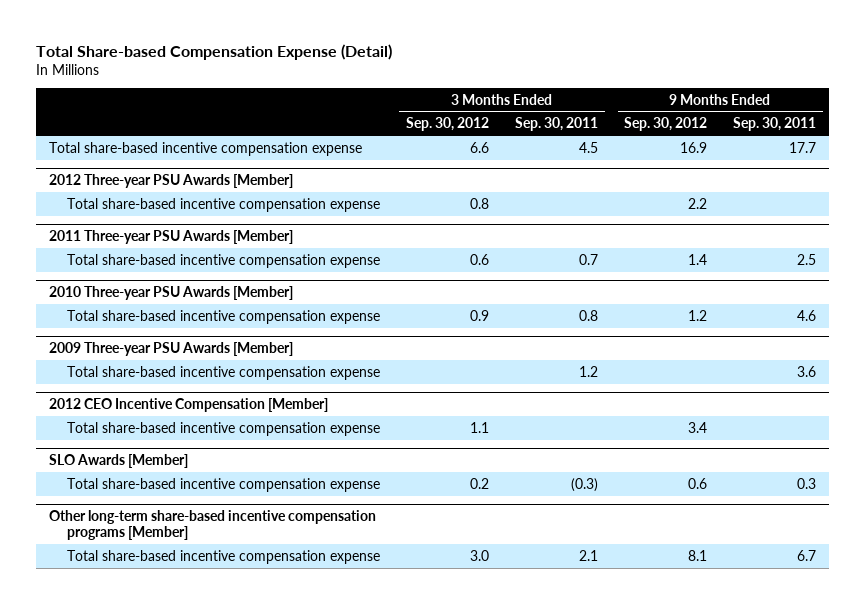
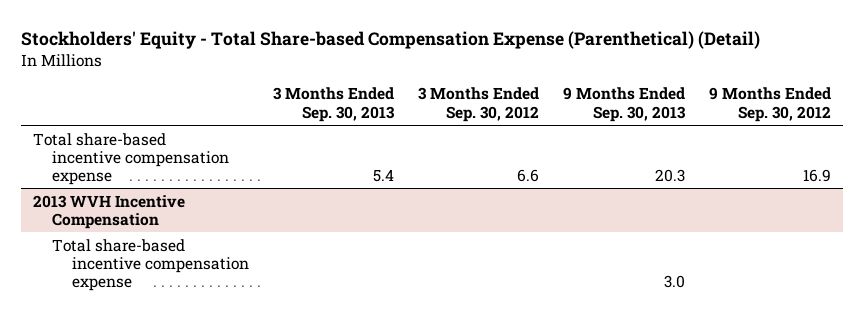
- Total Share-based Compensation Expense (Detail)
+ Stockholders' Equity - Total Share-based Compensation Expense (Parenthetical) (Detail)
- | 3 Months Ended Sep. 30, 2012 | 3 Months Ended Sep. 30, 2011 | 9 Months Ended Sep. 30, 2012 | 9 Months Ended Sep. 30, 2011
+ | 3 Months Ended Sep. 30, 2013 | 3 Months Ended Sep. 30, 2012 | 9 Months Ended Sep. 30, 2013 | 9 Months Ended Sep. 30, 2012
- 2012 Three-year PSU Awards [Member]
- Total share-based incentive compensation expense | 0.8 | | 2.2 |
- 2011 Three-year PSU Awards [Member]
- Total share-based incentive compensation expense | 0.6 | 0.7 | 1.4 | 2.5
- 2010 Three-year PSU Awards [Member]
- Total share-based incentive compensation expense | 0.9 | 0.8 | 1.2 | 4.6
- 2009 Three-year PSU Awards [Member]
- Total share-based incentive compensation expense | | 1.2 | | 3.6
- 2012 CEO Incentive Compensation [Member]
- Total share-based incentive compensation expense | 1.1 | | 3.4 |
- SLO Awards [Member]
- Total share-based incentive compensation expense | 0.2 | (0.3) | 0.6 | 0.3
- Other long-term share-based incentive compensation programs [Member]
- Total share-based incentive compensation expense | 3.0 | 2.1 | 8.1 | 6.7
+ 2013 WVH Incentive Compensation
+ Total share-based incentive compensation expense | | | 3.0 |

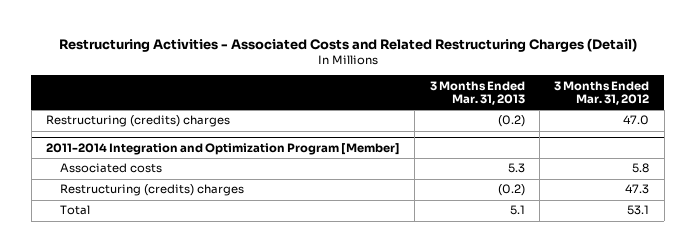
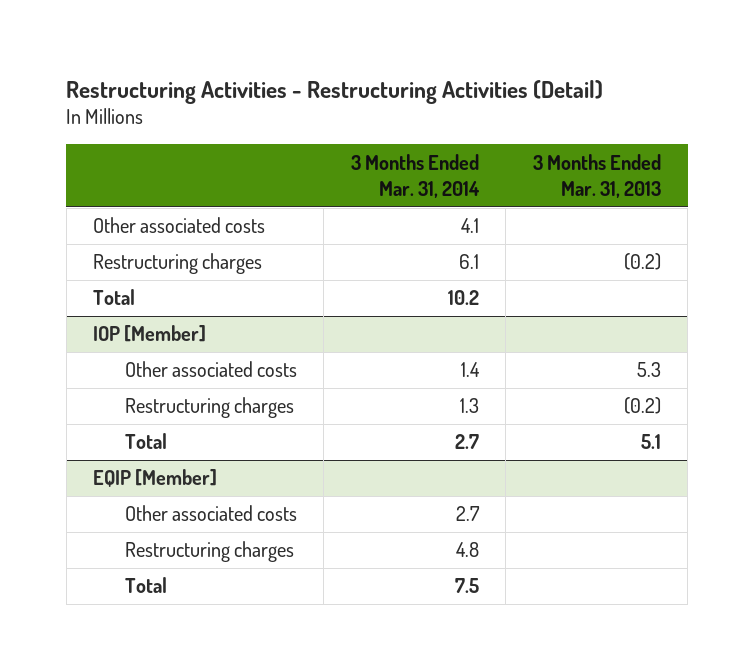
- Restructuring Activities - Associated Costs and Related Restructuring Charges (Detail)
+ Restructuring Activities - Restructuring Activities (Detail)
- | 3 Months Ended Mar. 31, 2013 | 3 Months Ended Mar. 31, 2012
+ | 3 Months Ended Mar. 31, 2014 | 3 Months Ended Mar. 31, 2013
- Restructuring (credits) charges | (0.2) | 47.0
- 2011-2014 Integration and Optimization Program [Member]
- Associated costs | 5.3 | 5.8
- Restructuring (credits) charges | (0.2) | 47.3
+ Other associated costs | 4.1 |
+ Restructuring charges | 6.1 | (0.2)
+ Total | 10.2 |
+ IOP [Member]
+ Other associated costs | 1.4 | 5.3
+ Restructuring charges | 1.3 | (0.2)
+ EQIP [Member]
+ Other associated costs | 2.7 |
+ Restructuring charges | 4.8 |
+ Total | 7.5 |

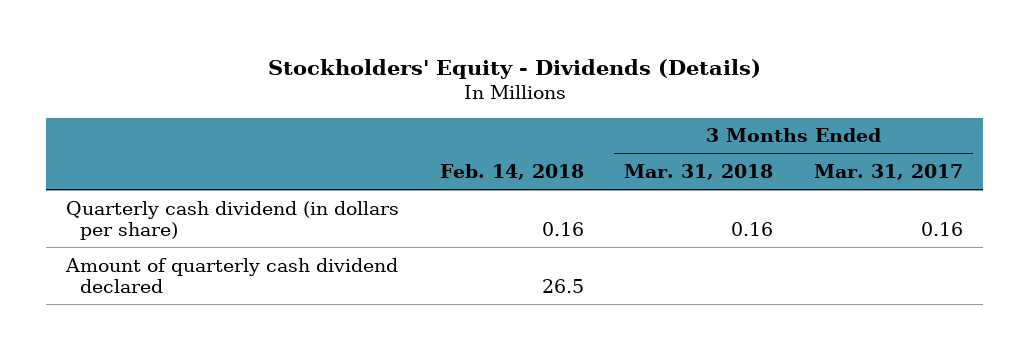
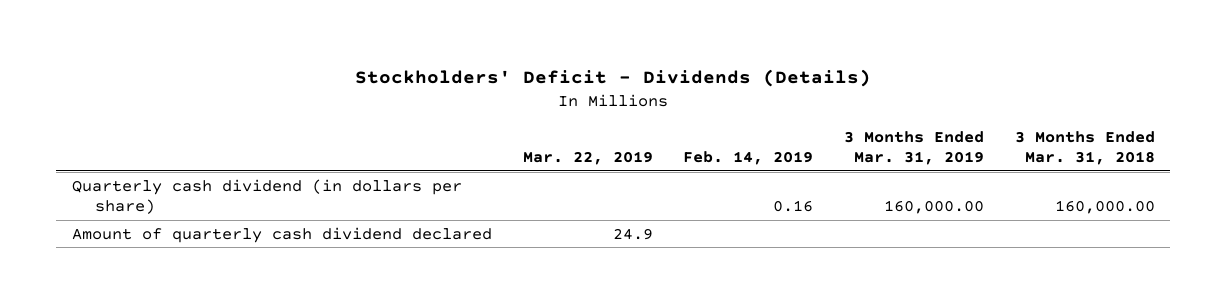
- Stockholders' Equity - Dividends (Details)
+ Stockholders' Deficit - Dividends (Details)
- | Feb. 14, 2018 | 3 Months Ended Mar. 31, 2018 | 3 Months Ended Mar. 31, 2017
+ | Mar. 22, 2019 | Feb. 14, 2019 | 3 Months Ended Mar. 31, 2019 | 3 Months Ended Mar. 31, 2018
- Quarterly cash dividend (in dollars per share) | 0.16 | 0.16 | 0.16
+ Quarterly cash dividend (in dollars per share) | | 0.16 | 160,000.00 | 160,000.00

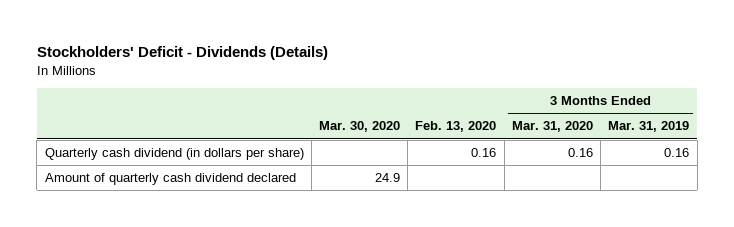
- | Mar. 22, 2019 | Feb. 14, 2019 | 3 Months Ended Mar. 31, 2019 | 3 Months Ended Mar. 31, 2018
+ | Mar. 30, 2020 | Feb. 13, 2020 | 3 Months Ended Mar. 31, 2020 | 3 Months Ended Mar. 31, 2019
- Quarterly cash dividend (in dollars per share) | | 0.16 | 160,000.00 | 160,000.00
+ Quarterly cash dividend (in dollars per share) | | 0.16 | 0.16 | 0.16

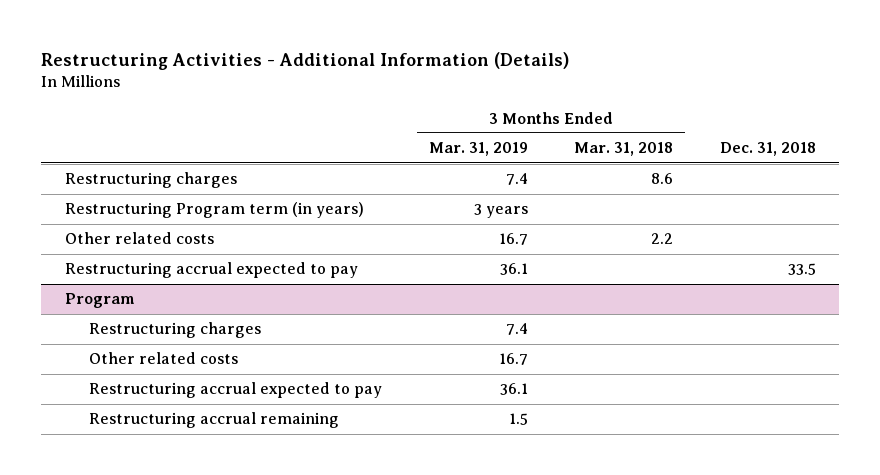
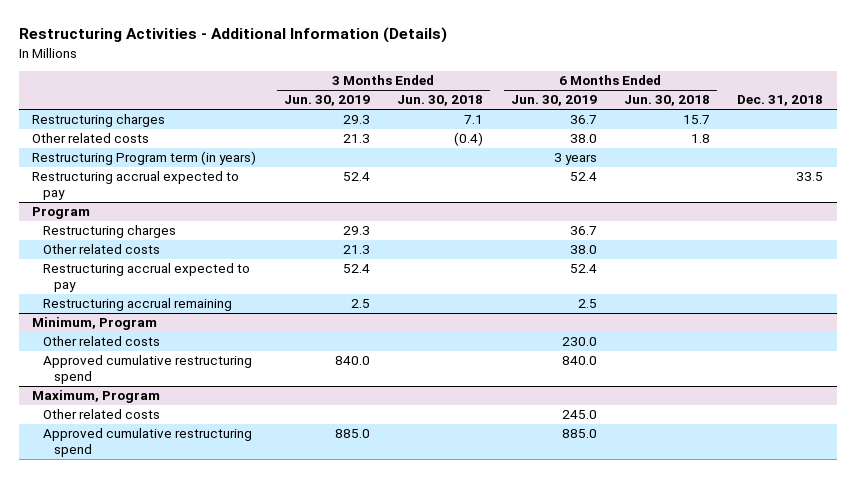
- | 3 Months Ended Mar. 31, 2019 | 3 Months Ended Mar. 31, 2018 | Dec. 31, 2018
+ | 3 Months Ended Jun. 30, 2019 | 3 Months Ended Jun. 30, 2018 | 6 Months Ended Jun. 30, 2019 | 6 Months Ended Jun. 30, 2018 | Dec. 31, 2018
moved down: Restructuring Program term (in years) | | | 3 years | |
+ Minimum, Program
+ Other related costs | | | 230.0 | |
+ Approved cumulative restructuring spend | 840.0 | | 840.0 | |
+ Maximum, Program
+ Other related costs | | | 245.0 | |
+ Approved cumulative restructuring spend | 885.0 | | 885.0 | |

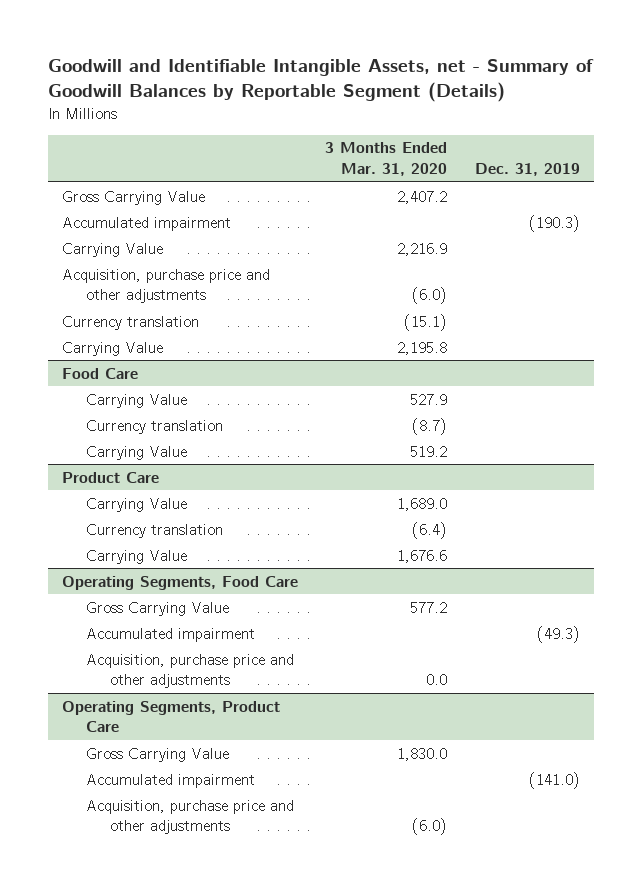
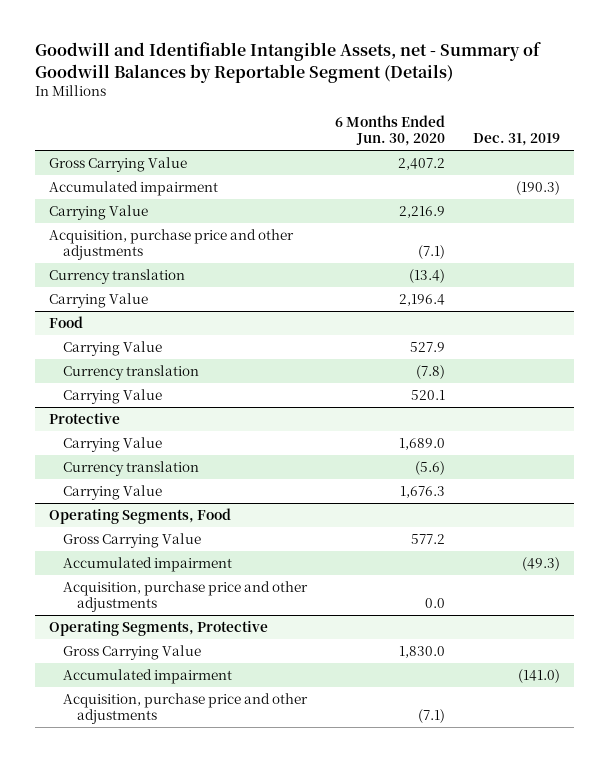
- | 3 Months Ended Mar. 31, 2020 | Dec. 31, 2019
+ | 6 Months Ended Jun. 30, 2020 | Dec. 31, 2019
- Food Care
+ Food
- Product Care
+ Protective
- Operating Segments, Food Care
+ Operating Segments, Food
- Operating Segments, Product Care
+ Operating Segments, Protective

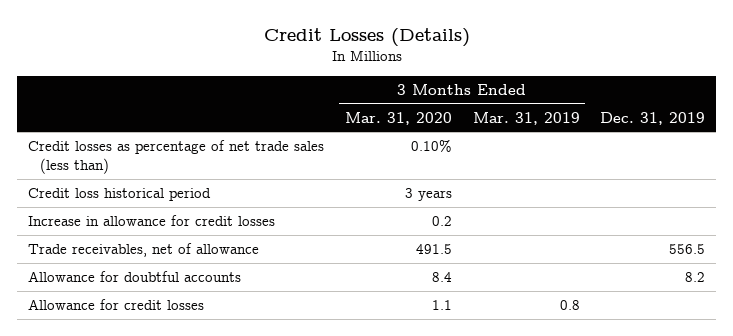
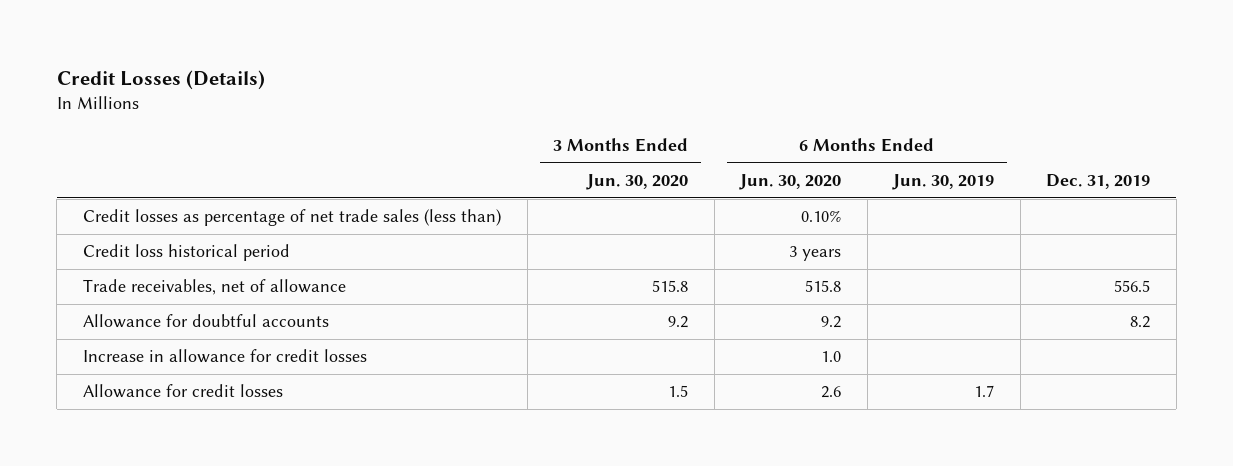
- | 3 Months Ended Mar. 31, 2020 | 3 Months Ended Mar. 31, 2019 | Dec. 31, 2019
+ | 3 Months Ended Jun. 30, 2020 | 6 Months Ended Jun. 30, 2020 | 6 Months Ended Jun. 30, 2019 | Dec. 31, 2019
moved down: Increase in allowance for credit losses | | 1.0 | |

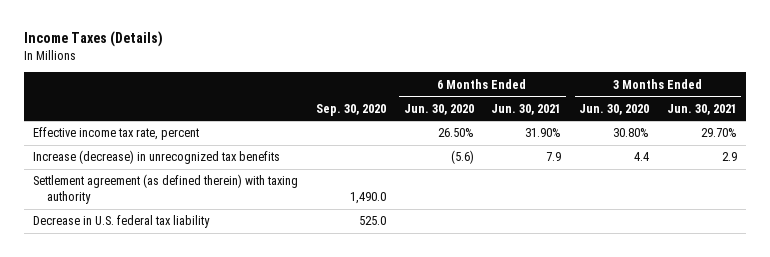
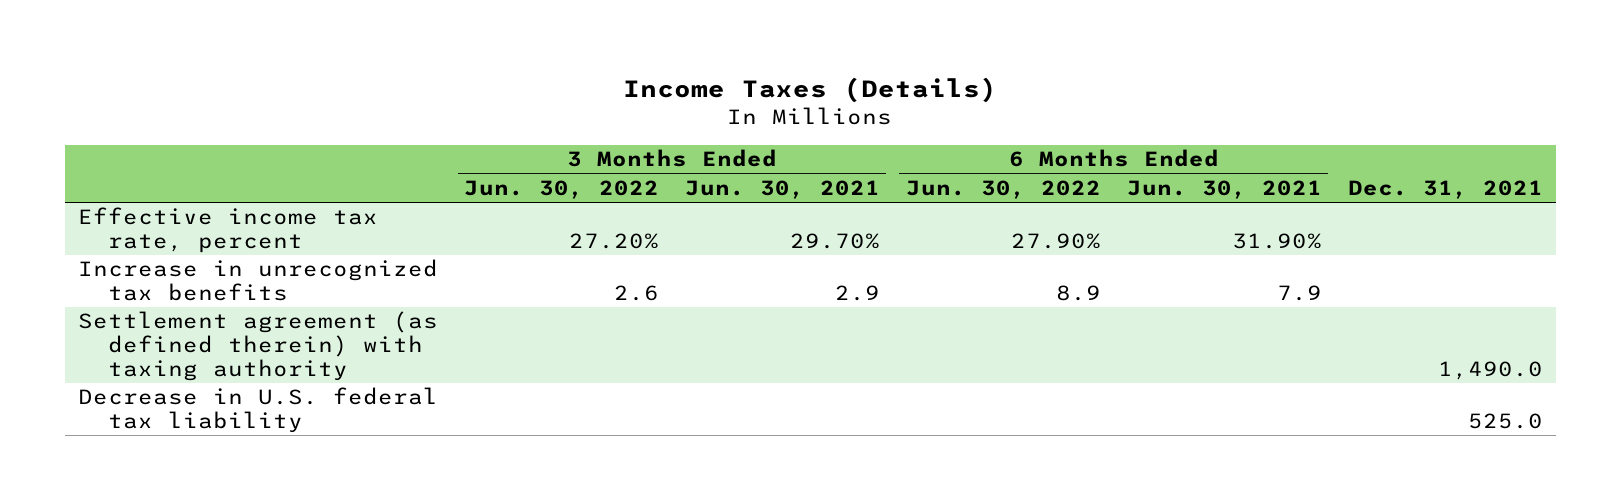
- | Sep. 30, 2020 | 6 Months Ended Jun. 30, 2020 | 6 Months Ended Jun. 30, 2021 | 3 Months Ended Jun. 30, 2020 | 3 Months Ended Jun. 30, 2021
+ | 3 Months Ended Jun. 30, 2022 | 3 Months Ended Jun. 30, 2021 | 6 Months Ended Jun. 30, 2022 | 6 Months Ended Jun. 30, 2021 | Dec. 31, 2021
- Increase (decrease) in unrecognized tax benefits | | (5.6) | 7.9 | 4.4 | 2.9
+ Increase in unrecognized tax benefits | 2.6 | 2.9 | 8.9 | 7.9 |

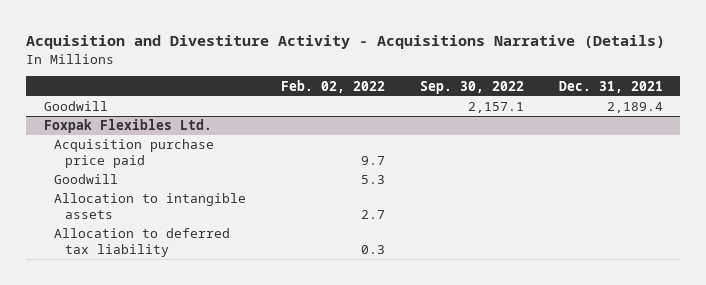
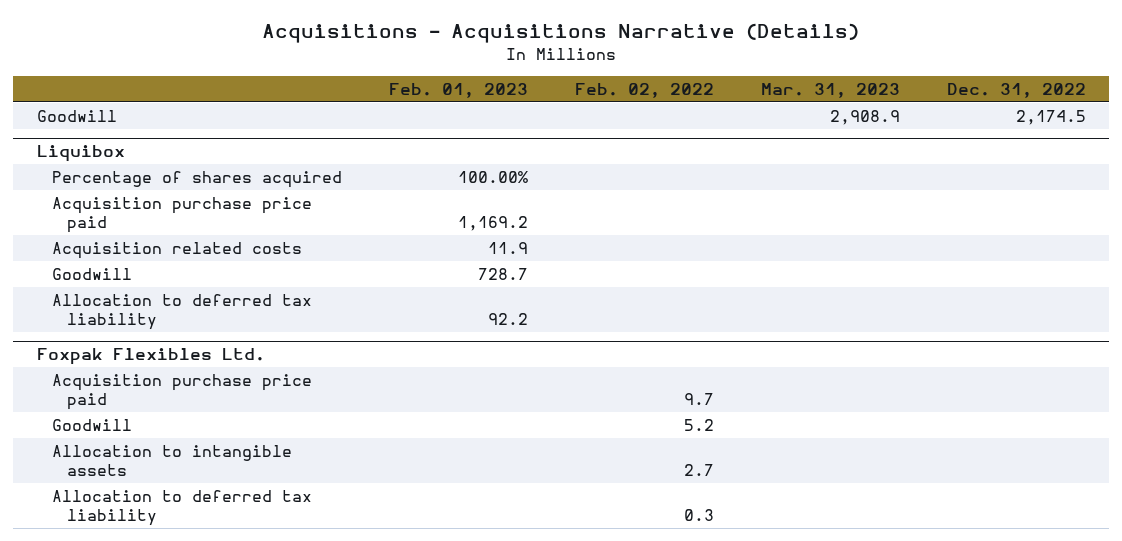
- Acquisition and Divestiture Activity - Acquisitions Narrative (Details)
+ Acquisitions - Acquisitions Narrative (Details)
- | Feb. 02, 2022 | Sep. 30, 2022 | Dec. 31, 2021
+ | Feb. 01, 2023 | Feb. 02, 2022 | Mar. 31, 2023 | Dec. 31, 2022
+ Liquibox
+ Percentage of shares acquired | 100.00% | | |
+ Acquisition purchase price paid | 1,169.2 | | |
+ Acquisition related costs | 11.9 | | |
+ Goodwill | 728.7 | | |
+ Allocation to deferred tax liability | 92.2 | | |
@ Foxpak Flexibles Ltd.
- Goodwill | 5.3 | |
+ Goodwill | | 5.2 | |

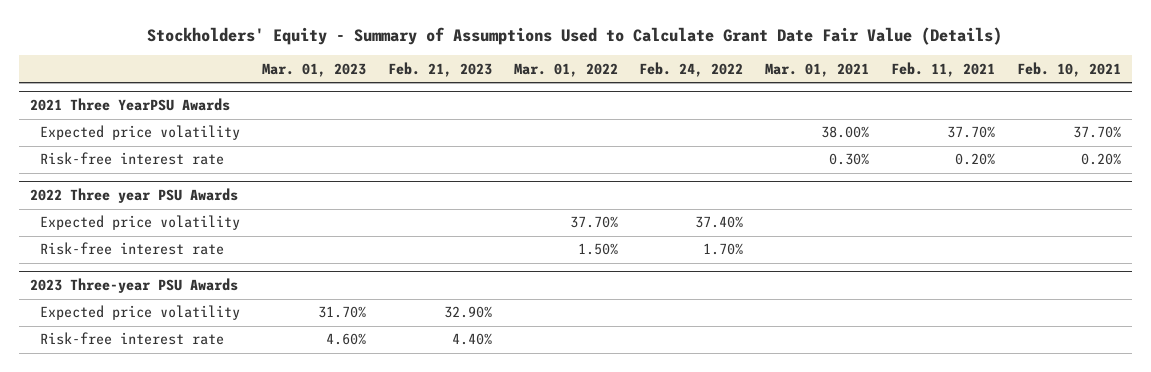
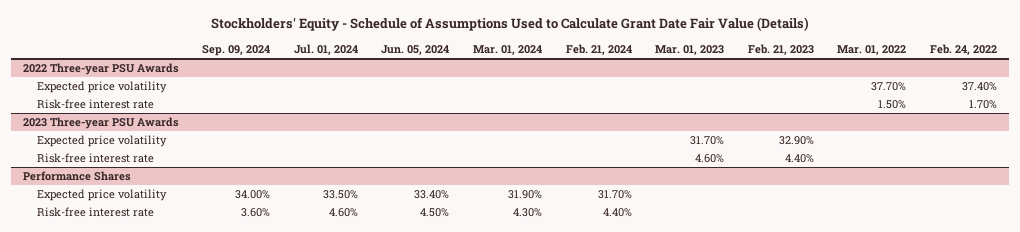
- Stockholders' Equity - Summary of Assumptions Used to Calculate Grant Date Fair Value (Details)
+ Stockholders' Equity - Schedule of Assumptions Used to Calculate Grant Date Fair Value (Details)
- | Mar. 01, 2023 | Feb. 21, 2023 | Mar. 01, 2022 | Feb. 24, 2022 | Mar. 01, 2021 | Feb. 11, 2021 | Feb. 10, 2021
+ | Sep. 09, 2024 | Jul. 01, 2024 | Jun. 05, 2024 | Mar. 01, 2024 | Feb. 21, 2024 | Mar. 01, 2023 | Feb. 21, 2023 | Mar. 01, 2022 | Feb. 24, 2022
- 2021 Three YearPSU Awards
- Expected price volatility | | | | | 38.00% | 37.70% | 37.70%
- Risk-free interest rate | | | | | 0.30% | 0.20% | 0.20%
- 2022 Three year PSU Awards
+ 2022 Three-year PSU Awards
+ Performance Shares
+ Expected price volatility | 34.00% | 33.50% | 33.40% | 31.90% | 31.70% | | | |
+ Risk-free interest rate | 3.60% | 4.60% | 4.50% | 4.30% | 4.40% | | | |

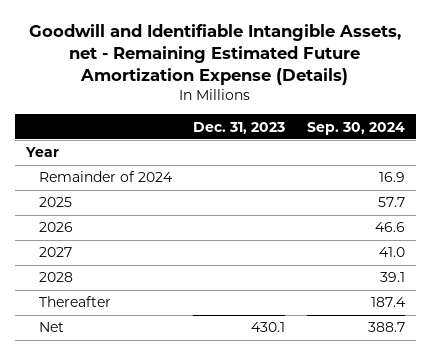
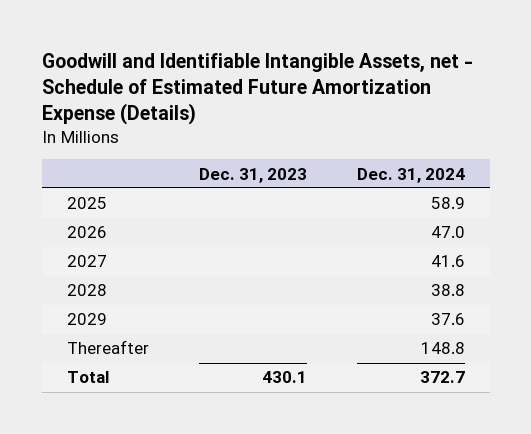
- Goodwill and Identifiable Intangible Assets, net - Remaining Estimated Future Amortization Expense (Details)
+ Goodwill and Identifiable Intangible Assets, net - Schedule of Estimated Future Amortization Expense (Details)
- | Dec. 31, 2023 | Sep. 30, 2024
+ | Dec. 31, 2023 | Dec. 31, 2024
- Year
- Remainder of 2024 | | 16.9
+ 2029 | | 37.6
- Net | 430.1 | 388.7
+ Total | 430.1 | 372.7

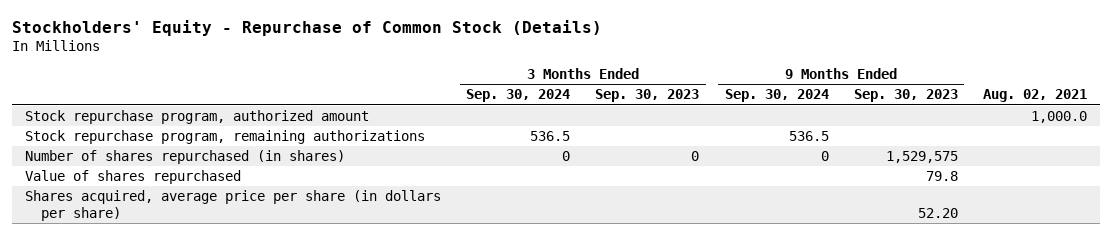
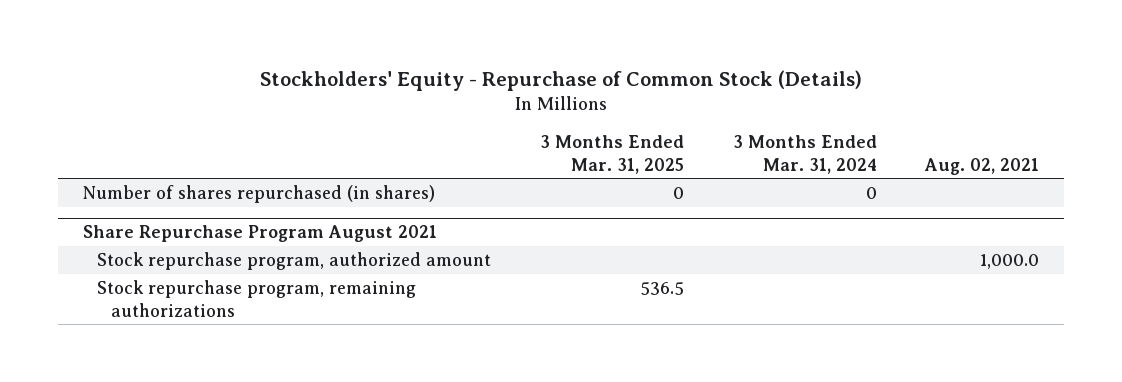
- | 3 Months Ended Sep. 30, 2024 | 3 Months Ended Sep. 30, 2023 | 9 Months Ended Sep. 30, 2024 | 9 Months Ended Sep. 30, 2023 | Aug. 02, 2021
+ | 3 Months Ended Mar. 31, 2025 | 3 Months Ended Mar. 31, 2024 | Aug. 02, 2021
- Stock repurchase program, authorized amount | | | | | 1,000.0
- Stock repurchase program, remaining authorizations | 536.5 | | 536.5 | |
- Value of shares repurchased | | | | 79.8 |
- Shares acquired, average price per share (in dollars per share) | | | | 52.20 |
+ Share Repurchase Program August 2021
+ Stock repurchase program, authorized amount | | | 1,000.0
+ Stock repurchase program, remaining authorizations | 536.5 | |

